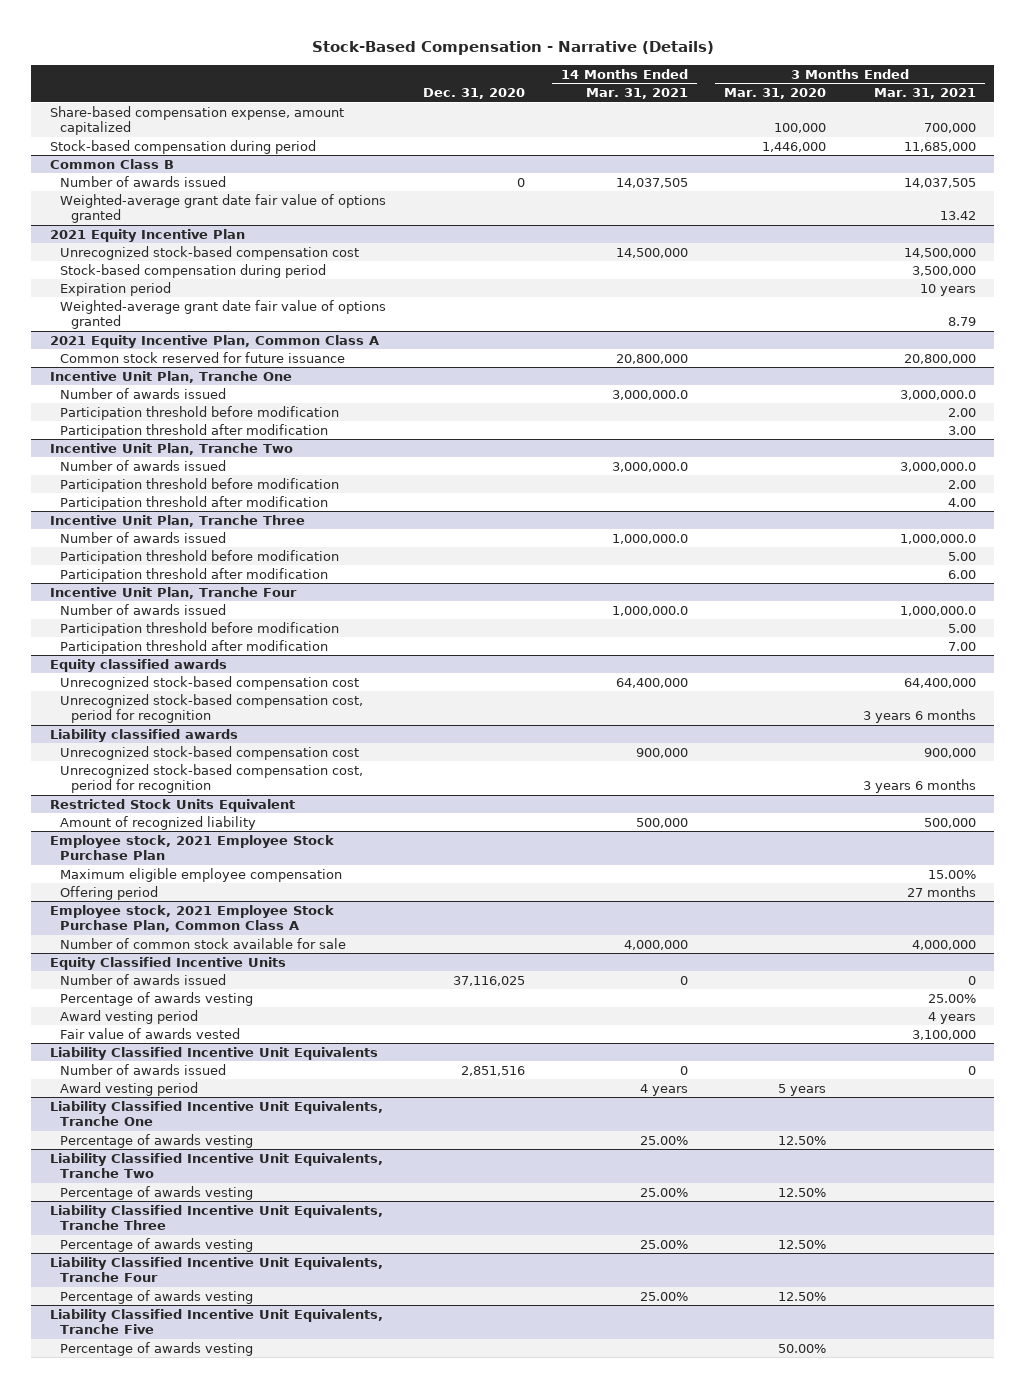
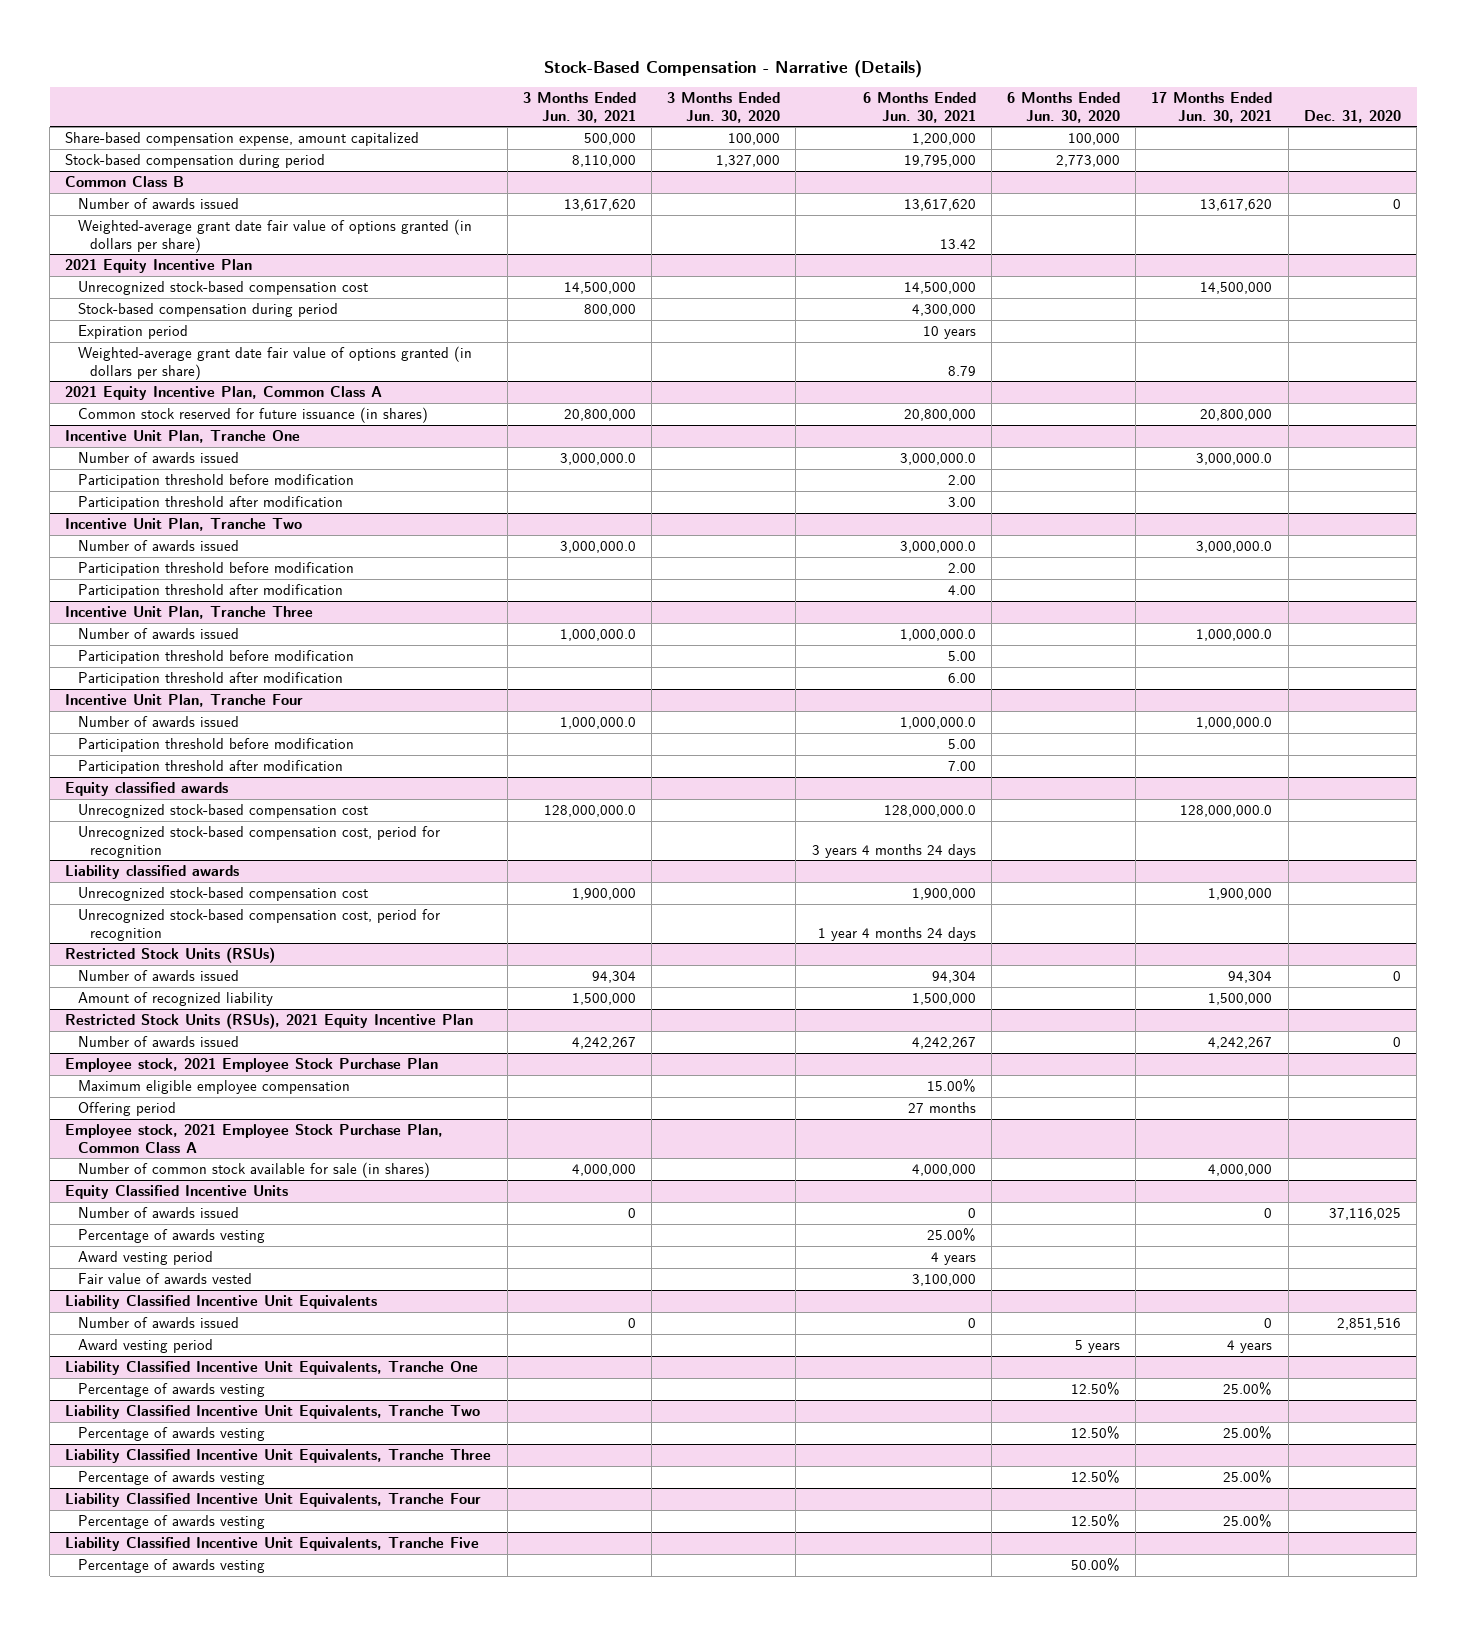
- | Dec. 31, 2020 | 14 Months Ended Mar. 31, 2021 | 3 Months Ended Mar. 31, 2020 | 3 Months Ended Mar. 31, 2021
+ | 3 Months Ended Jun. 30, 2021 | 3 Months Ended Jun. 30, 2020 | 6 Months Ended Jun. 30, 2021 | 6 Months Ended Jun. 30, 2020 | 17 Months Ended Jun. 30, 2021 | Dec. 31, 2020
@ Common Class B
- Weighted-average grant date fair value of options granted | | | | 13.42
+ Weighted-average grant date fair value of options granted (in dollars per share) | | | 13.42 | | |
@ 2021 Equity Incentive Plan
- Weighted-average grant date fair value of options granted | | | | 8.79
+ Weighted-average grant date fair value of options granted (in dollars per share) | | | 8.79 | | |
@ 2021 Equity Incentive Plan, Common Class A
- Common stock reserved for future issuance | | 20,800,000 | | 20,800,000
+ Common stock reserved for future issuance (in shares) | 20,800,000 | | 20,800,000 | | 20,800,000 |
- Restricted Stock Units Equivalent
- Amount of recognized liability | | 500,000 | | 500,000
+ Restricted Stock Units (RSUs)
+ Number of awards issued | 94,304 | | 94,304 | | 94,304 | 0
+ Amount of recognized liability | 1,500,000 | | 1,500,000 | | 1,500,000 |
+ Restricted Stock Units (RSUs), 2021 Equity Incentive Plan
+ Number of awards issued | 4,242,267 | | 4,242,267 | | 4,242,267 | 0
@ Employee stock, 2021 Employee Stock Purchase Plan, Common Class A
- Number of common stock available for sale | | 4,000,000 | | 4,000,000
+ Number of common stock available for sale (in shares) | 4,000,000 | | 4,000,000 | | 4,000,000 |

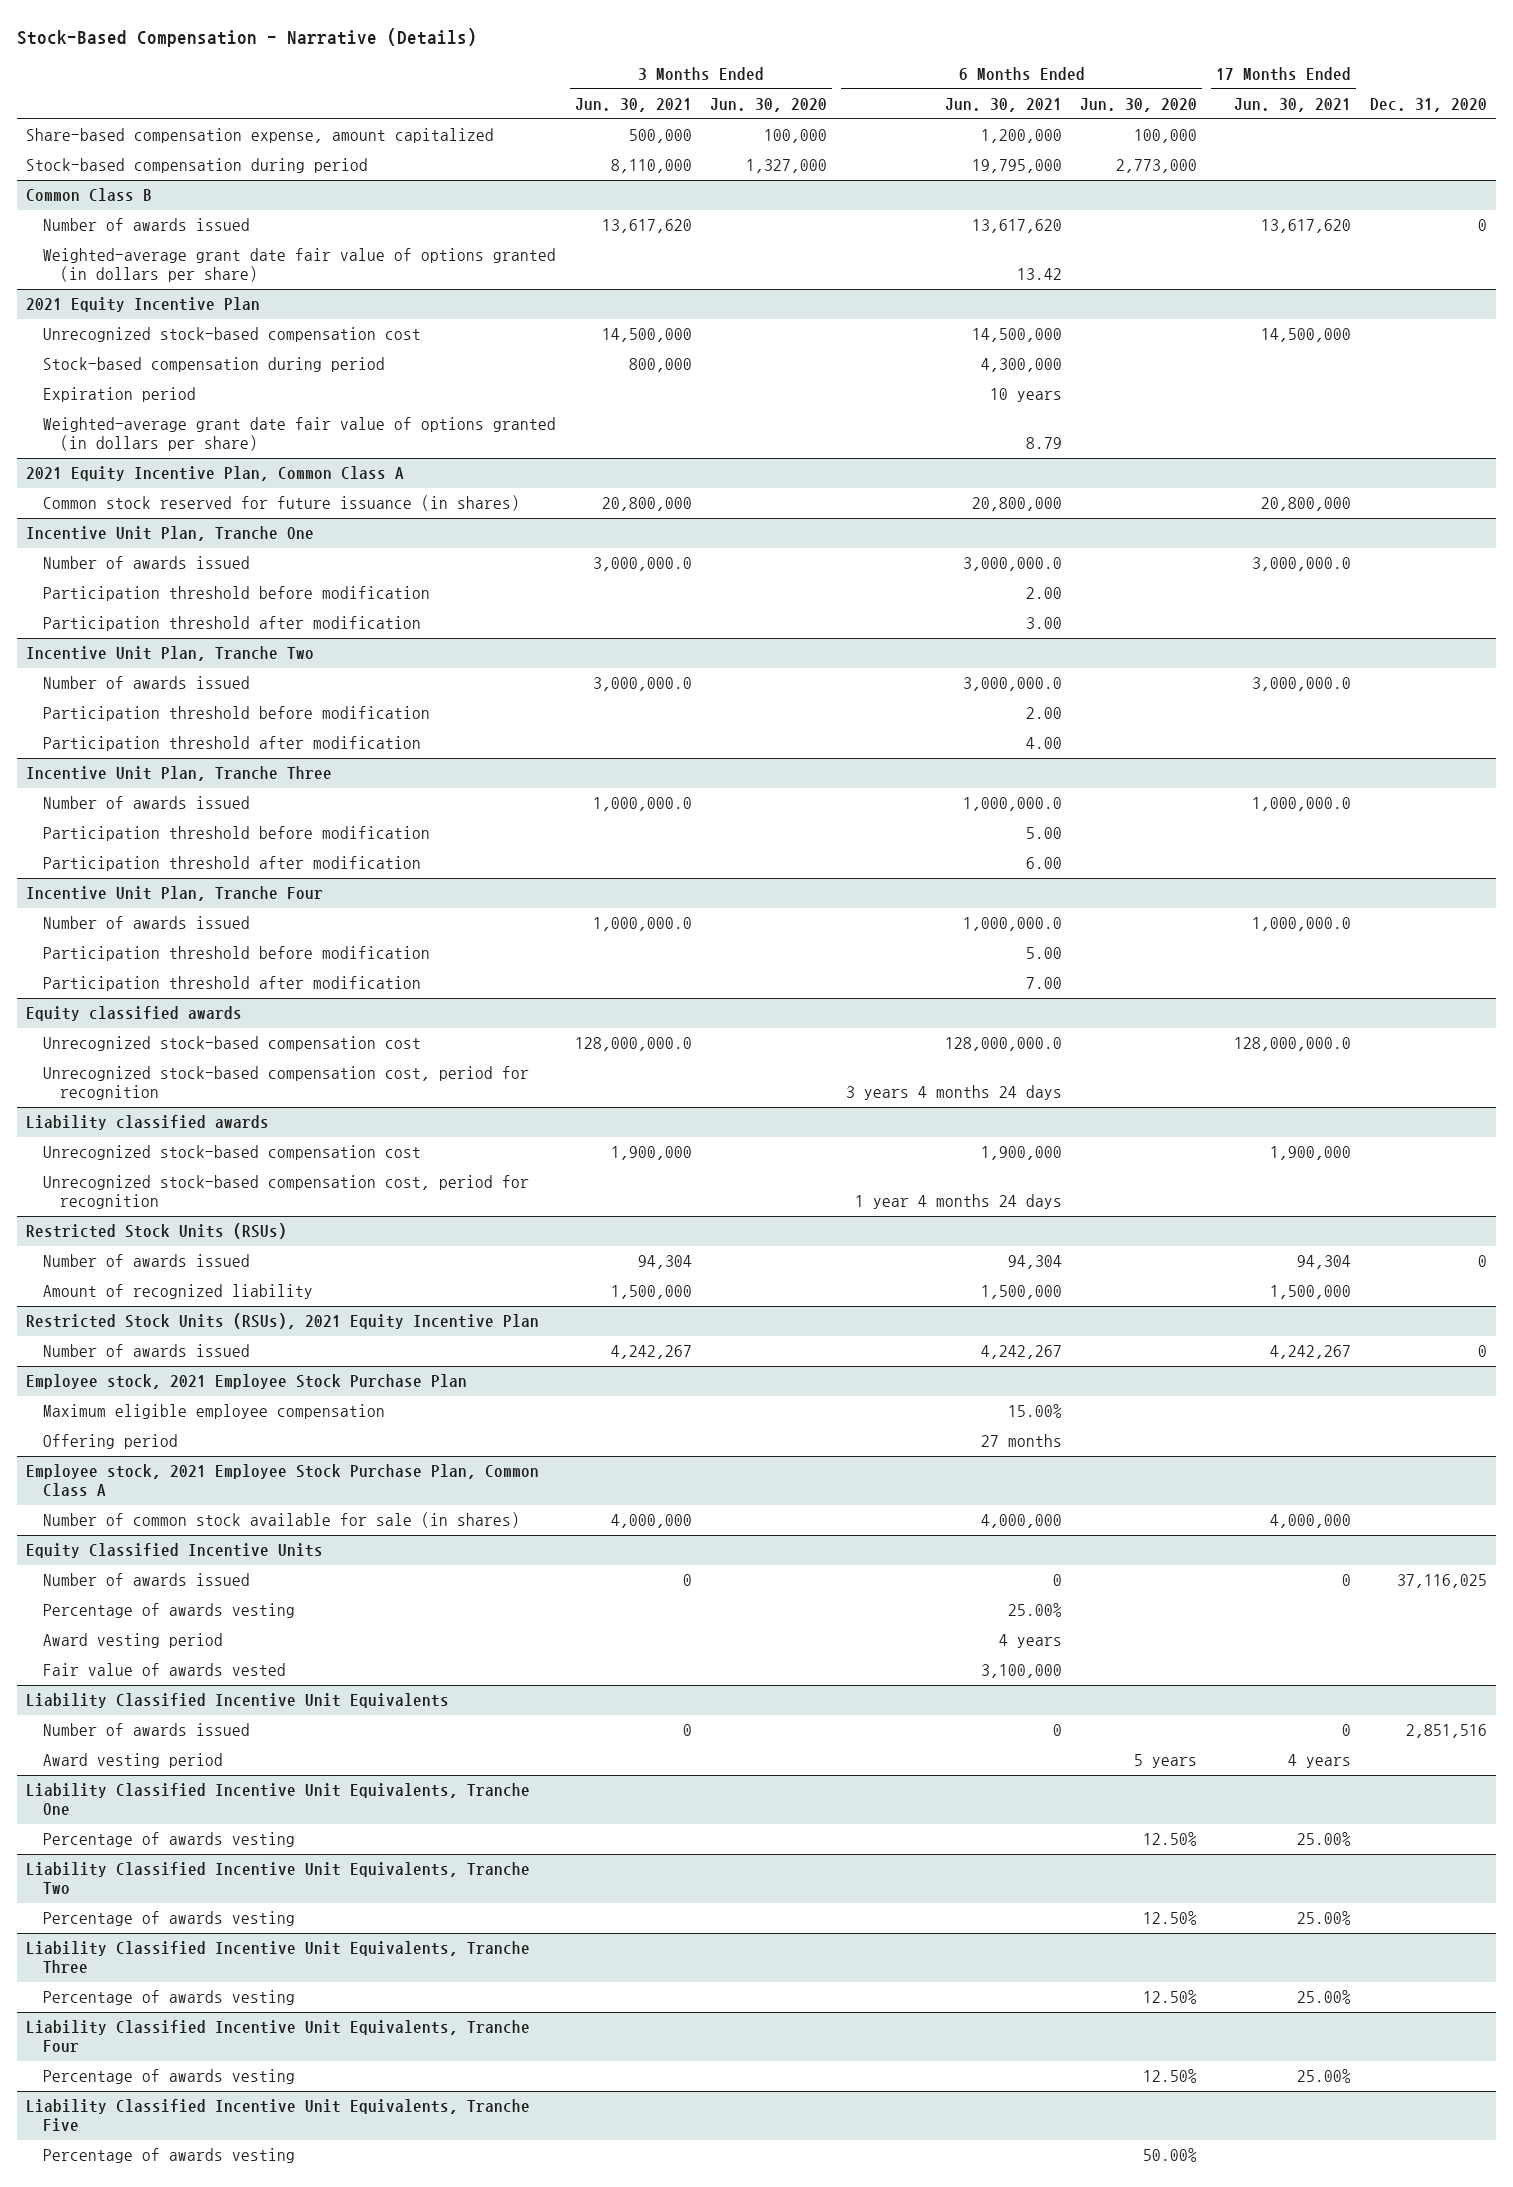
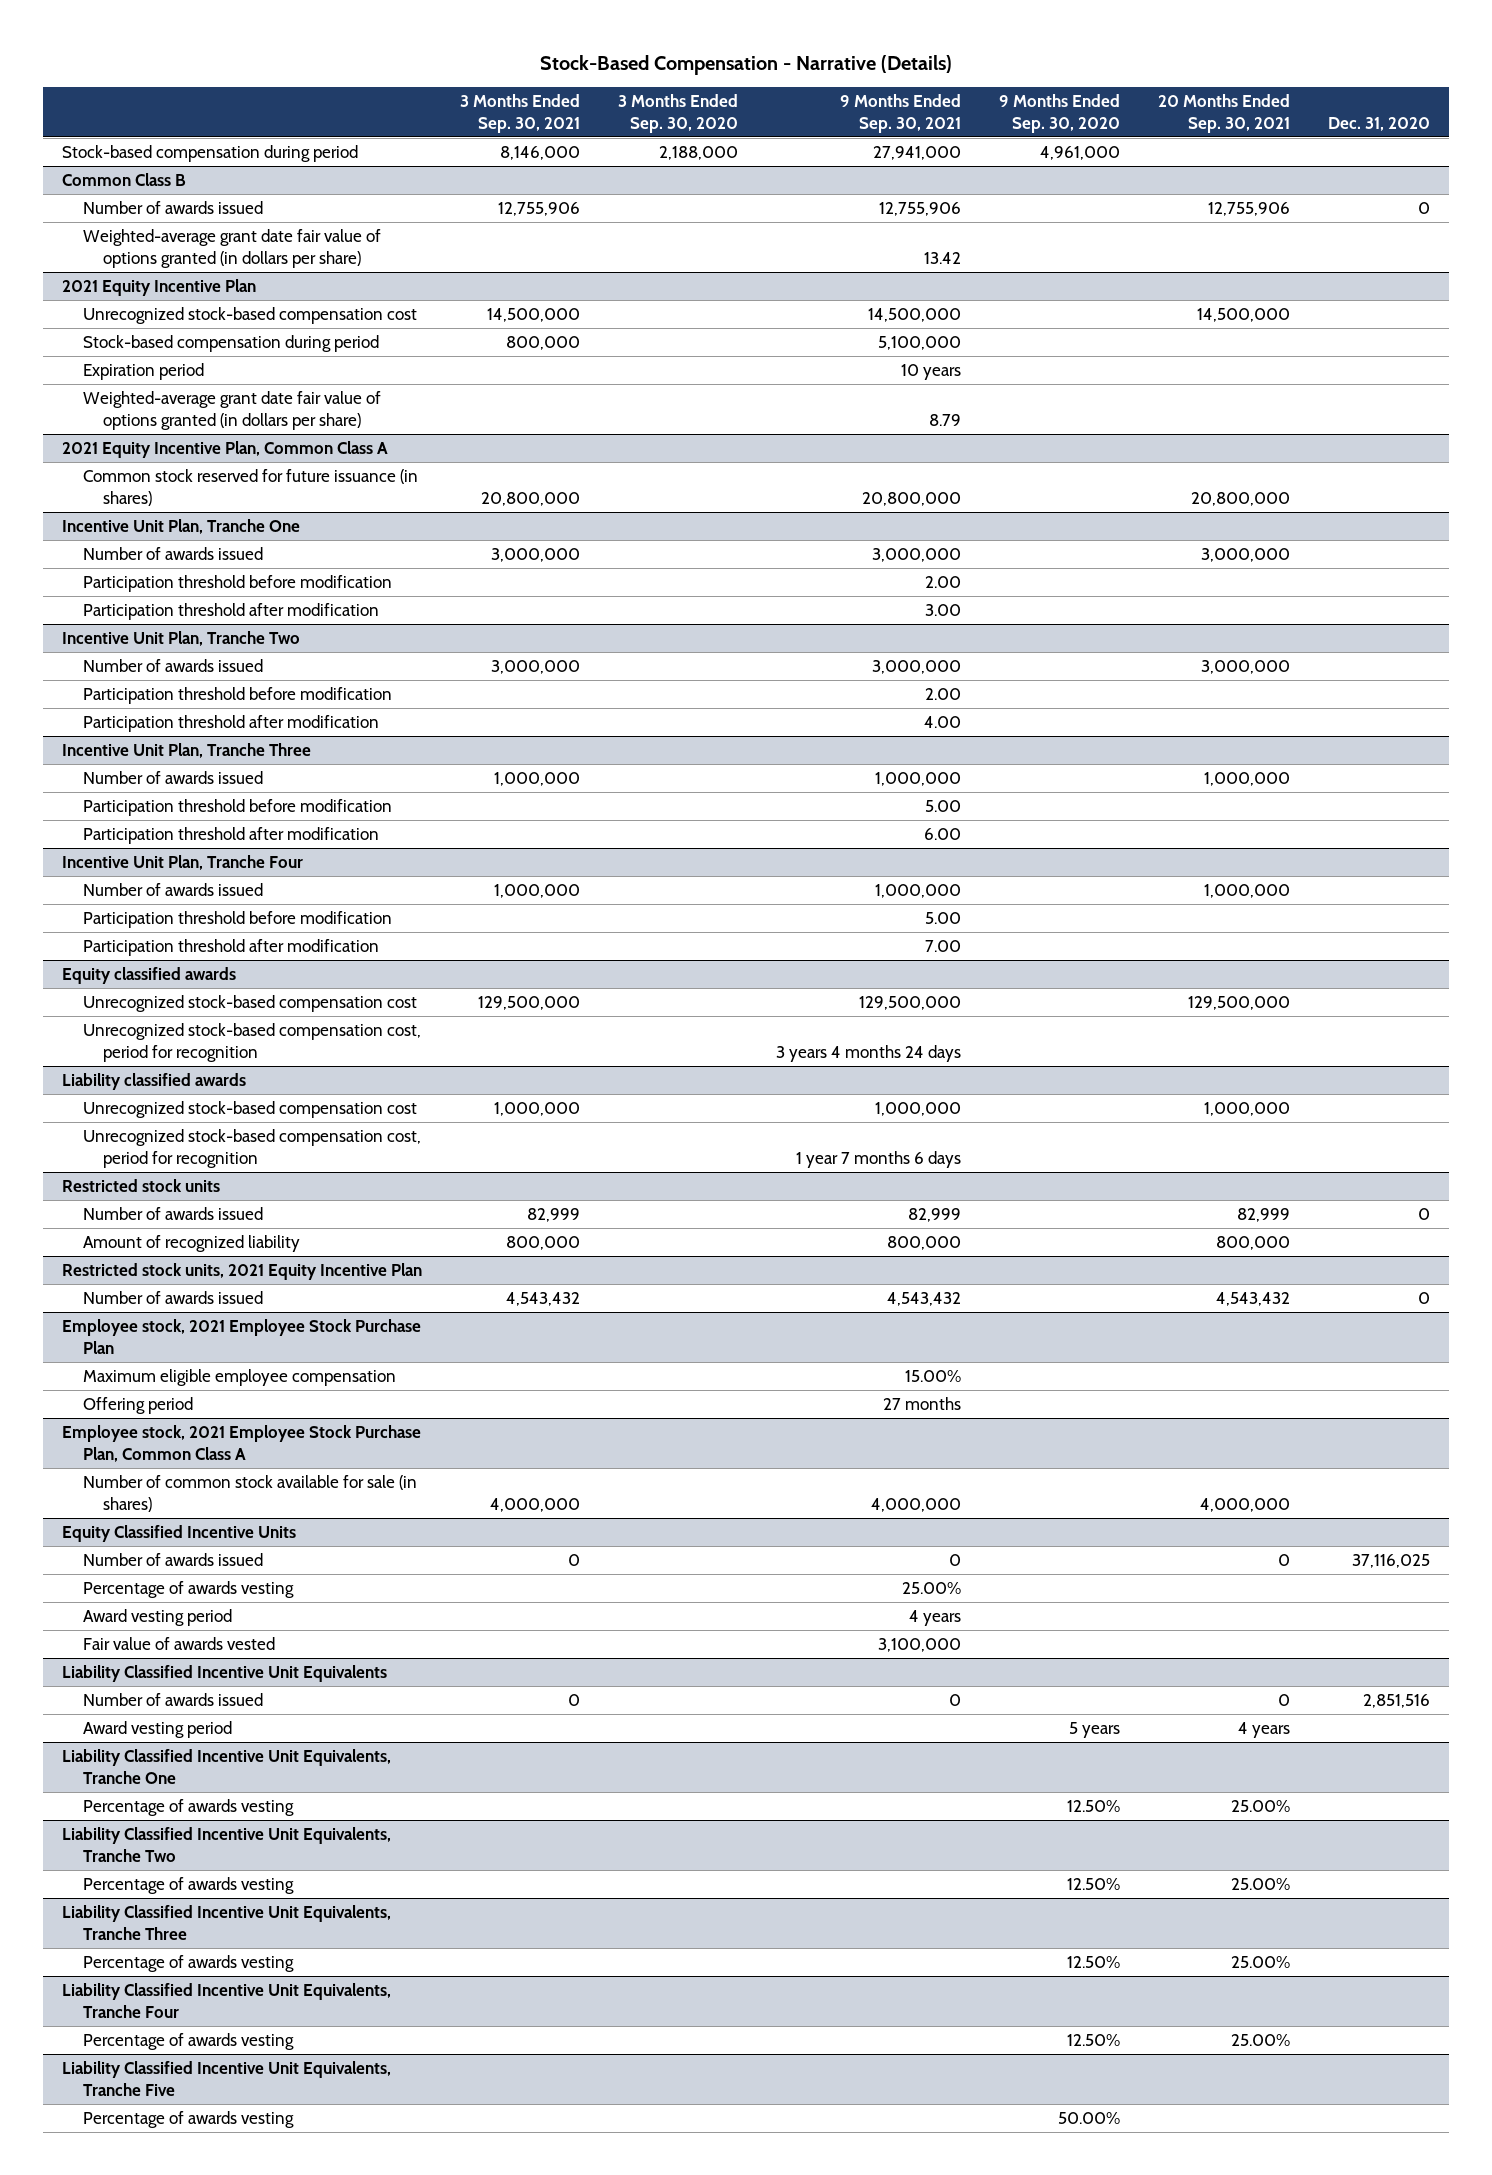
- | 3 Months Ended Jun. 30, 2021 | 3 Months Ended Jun. 30, 2020 | 6 Months Ended Jun. 30, 2021 | 6 Months Ended Jun. 30, 2020 | 17 Months Ended Jun. 30, 2021 | Dec. 31, 2020
+ | 3 Months Ended Sep. 30, 2021 | 3 Months Ended Sep. 30, 2020 | 9 Months Ended Sep. 30, 2021 | 9 Months Ended Sep. 30, 2020 | 20 Months Ended Sep. 30, 2021 | Dec. 31, 2020
- Share-based compensation expense, amount capitalized | 500,000 | 100,000 | 1,200,000 | 100,000 | |
- Restricted Stock Units (RSUs)
+ Restricted stock units
- Restricted Stock Units (RSUs), 2021 Equity Incentive Plan
+ Restricted stock units, 2021 Equity Incentive Plan

